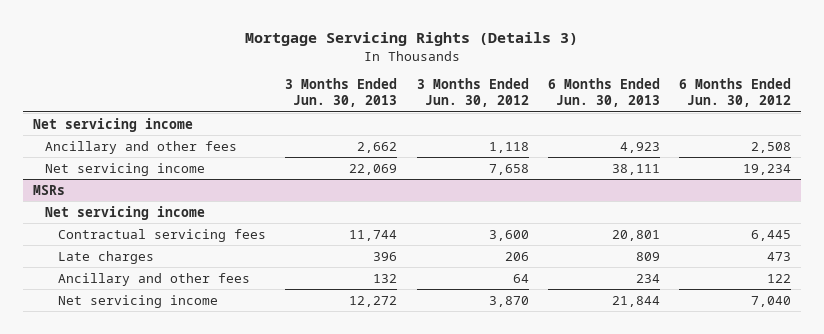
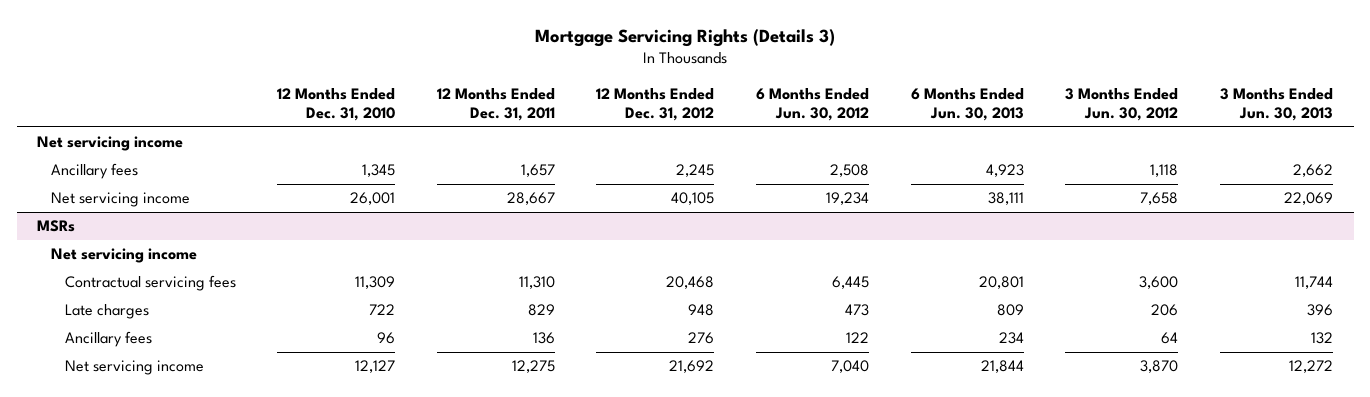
- | 3 Months Ended Jun. 30, 2013 | 3 Months Ended Jun. 30, 2012 | 6 Months Ended Jun. 30, 2013 | 6 Months Ended Jun. 30, 2012
+ | 12 Months Ended Dec. 31, 2010 | 12 Months Ended Dec. 31, 2011 | 12 Months Ended Dec. 31, 2012 | 6 Months Ended Jun. 30, 2012 | 6 Months Ended Jun. 30, 2013 | 3 Months Ended Jun. 30, 2012 | 3 Months Ended Jun. 30, 2013
- Ancillary and other fees | 2,662 | 1,118 | 4,923 | 2,508
+ Ancillary fees | 1,345 | 1,657 | 2,245 | 2,508 | 4,923 | 1,118 | 2,662
@ MSRs
- Ancillary and other fees | 132 | 64 | 234 | 122
+ Ancillary fees | 96 | 136 | 276 | 122 | 234 | 64 | 132

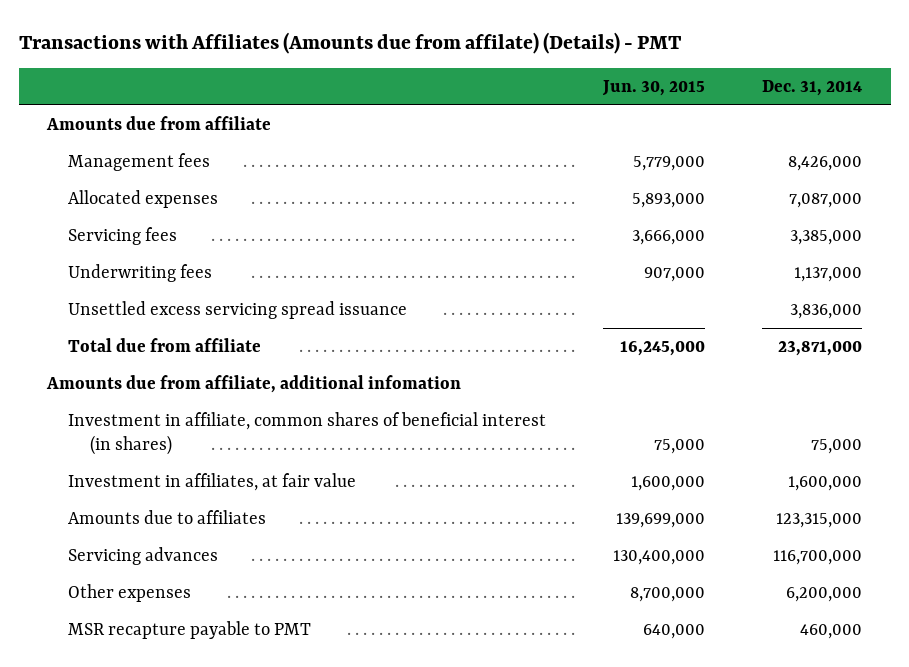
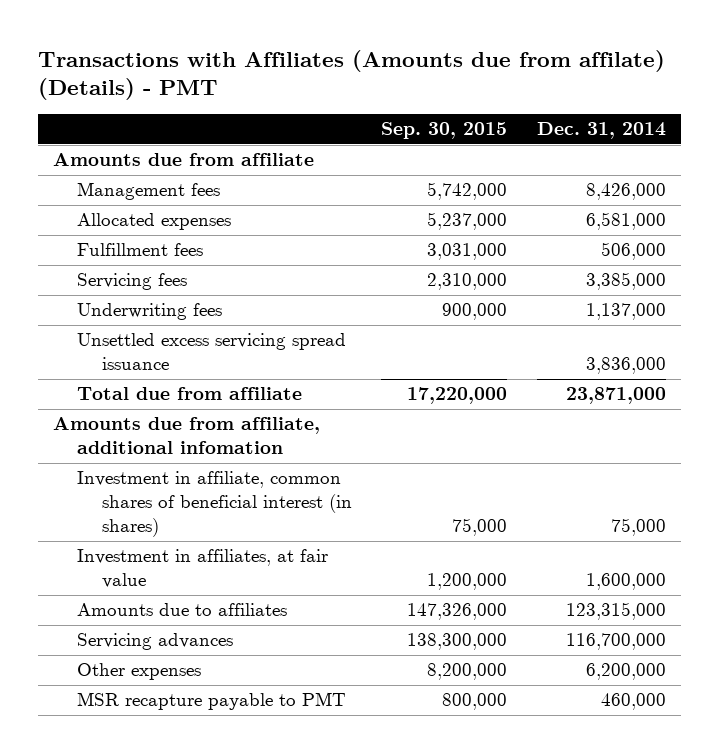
- | Jun. 30, 2015 | Dec. 31, 2014
+ | Sep. 30, 2015 | Dec. 31, 2014
- Allocated expenses | 5,893,000 | 7,087,000
+ Allocated expenses | 5,237,000 | 6,581,000
+ Fulfillment fees | 3,031,000 | 506,000

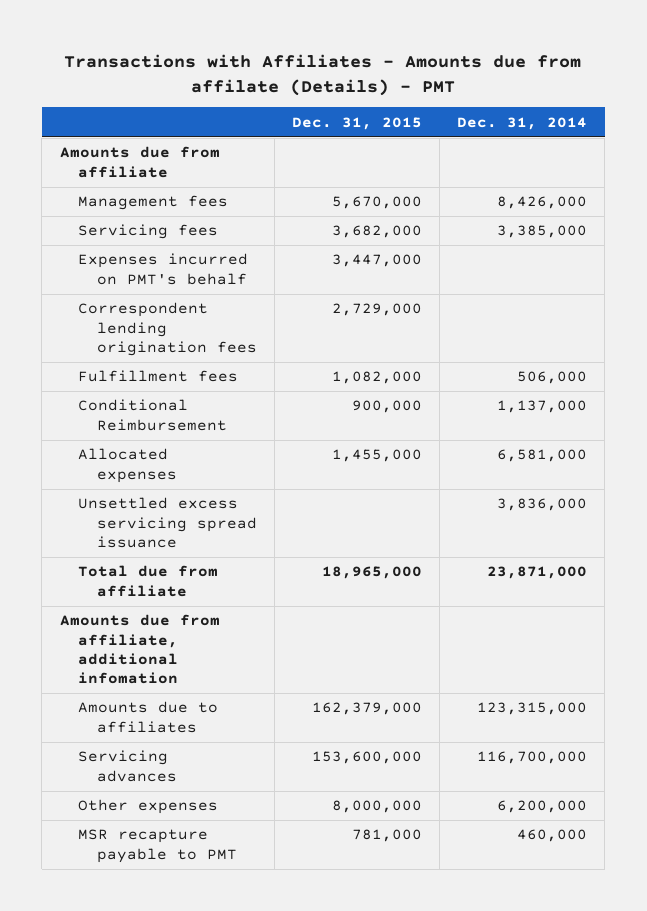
- Transactions with Affiliates (Amounts due from affilate) (Details) - PMT
+ Transactions with Affiliates - Amounts due from affilate (Details) - PMT
- | Sep. 30, 2015 | Dec. 31, 2014
+ | Dec. 31, 2015 | Dec. 31, 2014
- Underwriting fees | 900,000 | 1,137,000
+ Expenses incurred on PMT's behalf | 3,447,000 |
+ Correspondent lending origination fees | 2,729,000 |
moved down: Fulfillment fees | 1,082,000 | 506,000
+ Conditional Reimbursement | 900,000 | 1,137,000
moved down: Allocated expenses | 1,455,000 | 6,581,000
- Investment in affiliate, common shares of beneficial interest (in shares) | 75,000 | 75,000
- Investment in affiliates, at fair value | 1,200,000 | 1,600,000

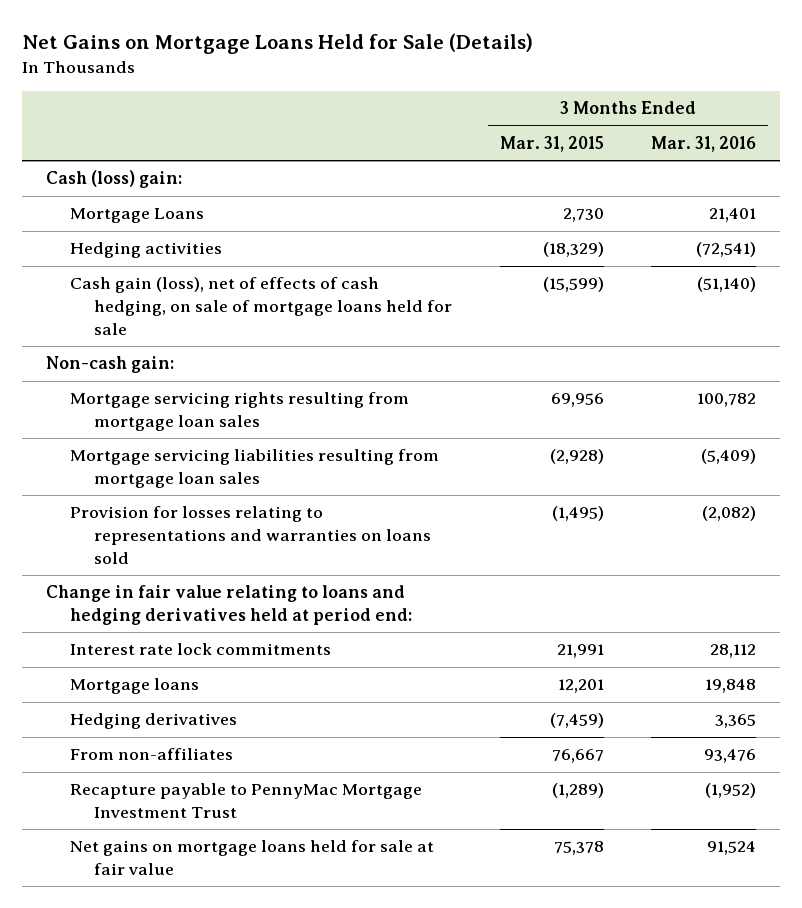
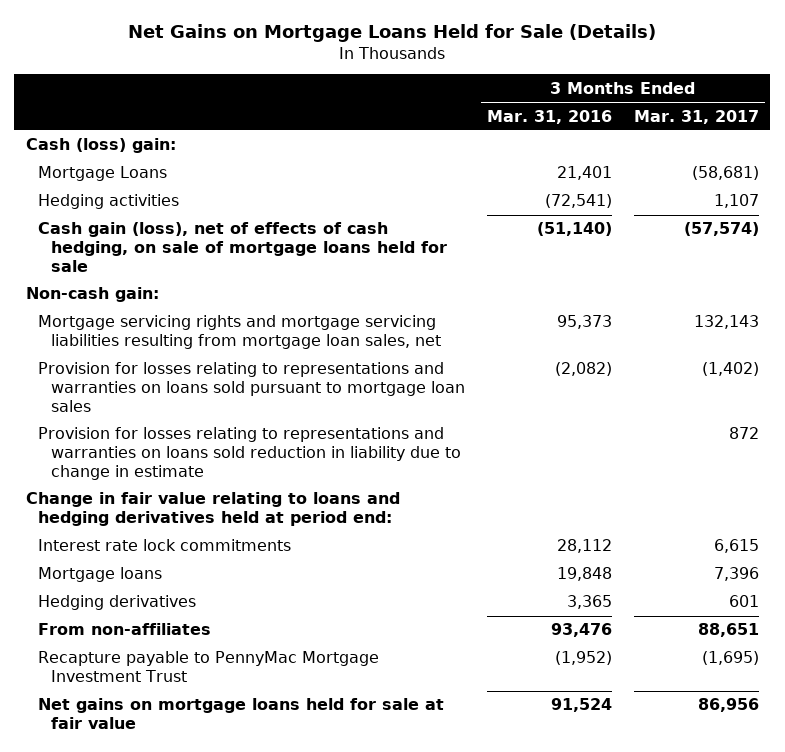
- | 3 Months Ended Mar. 31, 2015 | 3 Months Ended Mar. 31, 2016
+ | 3 Months Ended Mar. 31, 2016 | 3 Months Ended Mar. 31, 2017
- Mortgage servicing rights resulting from mortgage loan sales | 69,956 | 100,782
- Mortgage servicing liabilities resulting from mortgage loan sales | (2,928) | (5,409)
- Provision for losses relating to representations and warranties on loans sold | (1,495) | (2,082)
+ Mortgage servicing rights and mortgage servicing liabilities resulting from mortgage loan sales, net | 95,373 | 132,143
+ Provision for losses relating to representations and warranties on loans sold pursuant to mortgage loan sales | (2,082) | (1,402)
+ Provision for losses relating to representations and warranties on loans sold reduction in liability due to change in estimate | | 872

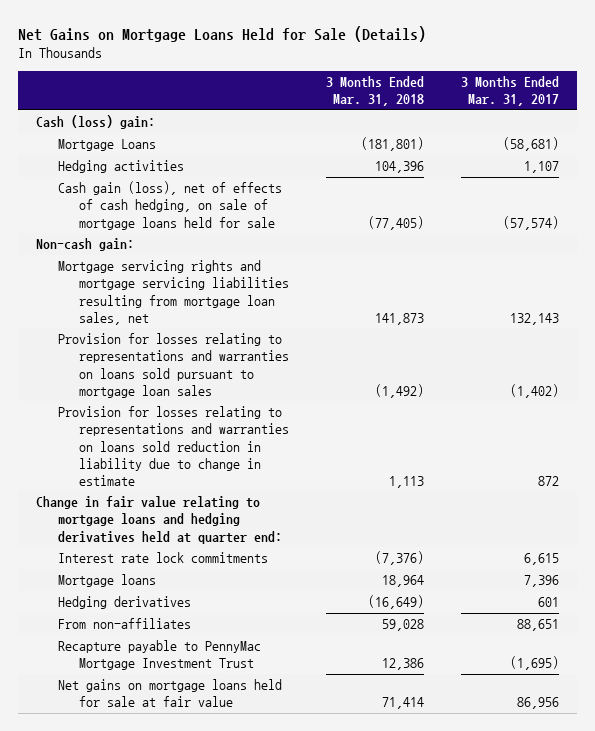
- | 3 Months Ended Mar. 31, 2016 | 3 Months Ended Mar. 31, 2017
+ | 3 Months Ended Mar. 31, 2018 | 3 Months Ended Mar. 31, 2017
- Change in fair value relating to loans and hedging derivatives held at period end:
+ Change in fair value relating to mortgage loans and hedging derivatives held at quarter end:

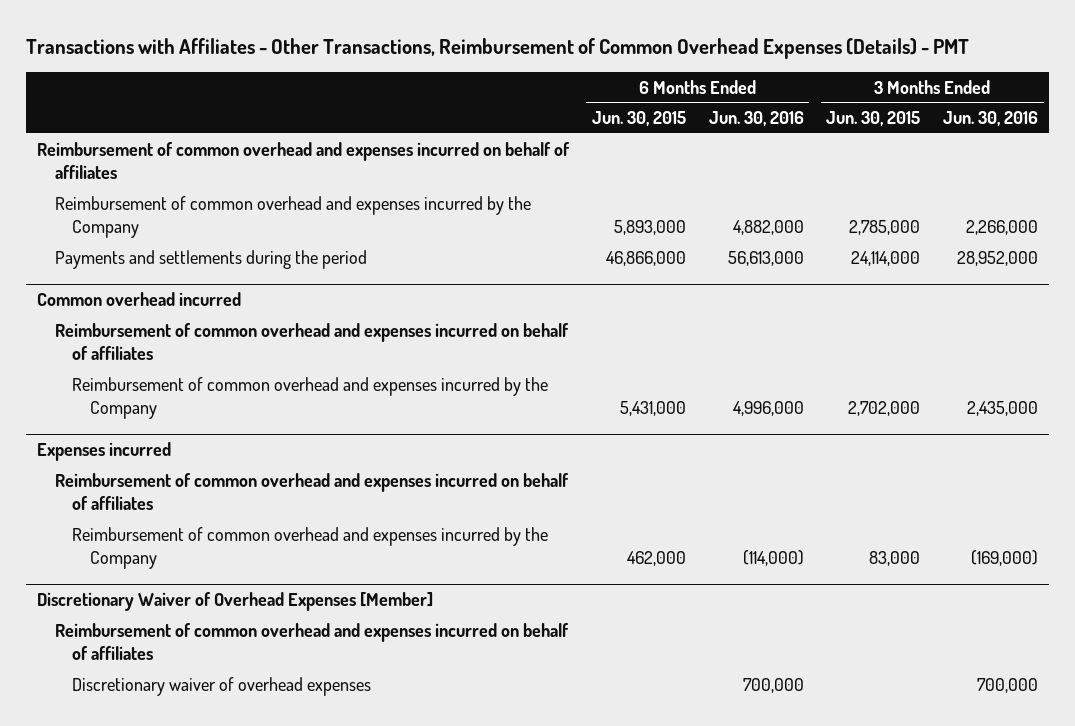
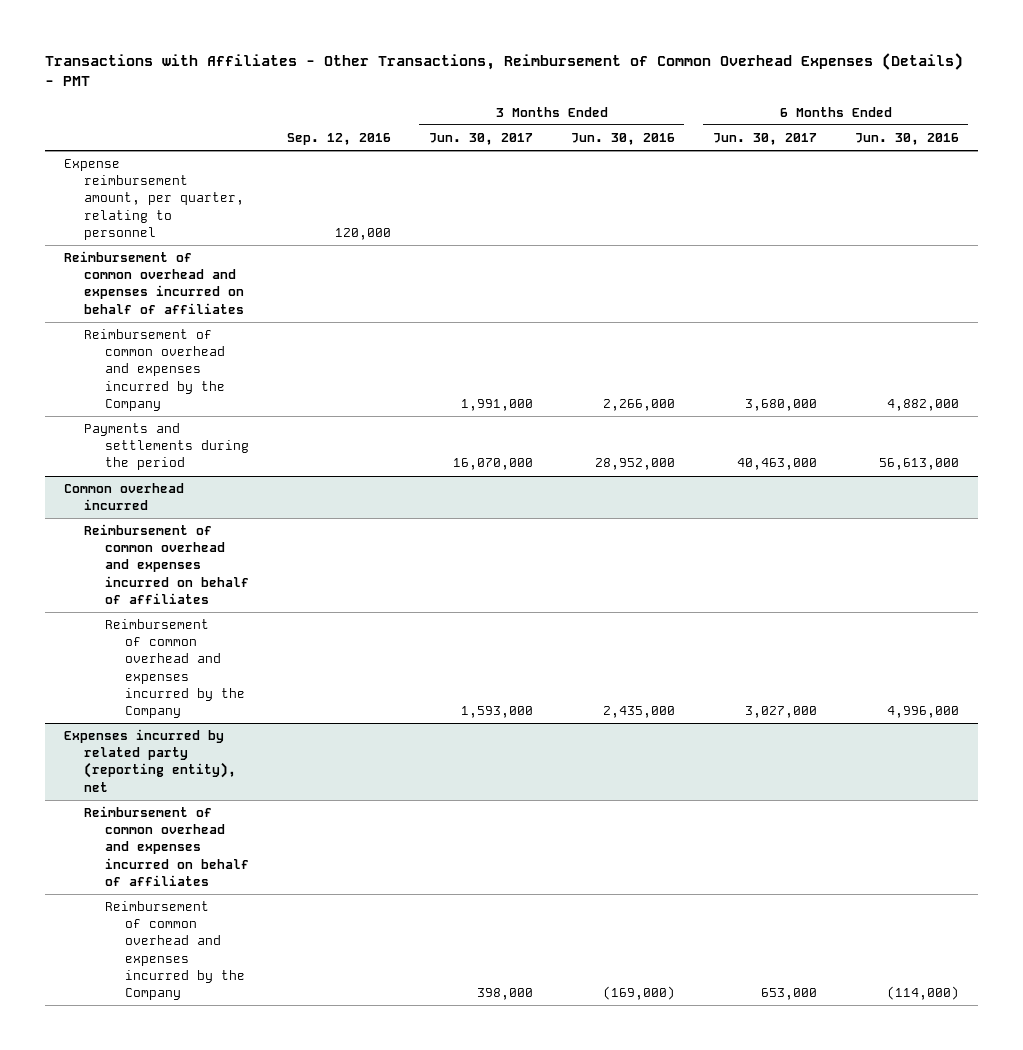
- | 6 Months Ended Jun. 30, 2015 | 6 Months Ended Jun. 30, 2016 | 3 Months Ended Jun. 30, 2015 | 3 Months Ended Jun. 30, 2016
+ | Sep. 12, 2016 | 3 Months Ended Jun. 30, 2017 | 3 Months Ended Jun. 30, 2016 | 6 Months Ended Jun. 30, 2017 | 6 Months Ended Jun. 30, 2016
+ Expense reimbursement amount, per quarter, relating to personnel | 120,000 | | | |
- Expenses incurred
+ Expenses incurred by related party (reporting entity), net
- Discretionary Waiver of Overhead Expenses [Member]
- Reimbursement of common overhead and expenses incurred on behalf of affiliates
- Discretionary waiver of overhead expenses | | 700,000 | | 700,000

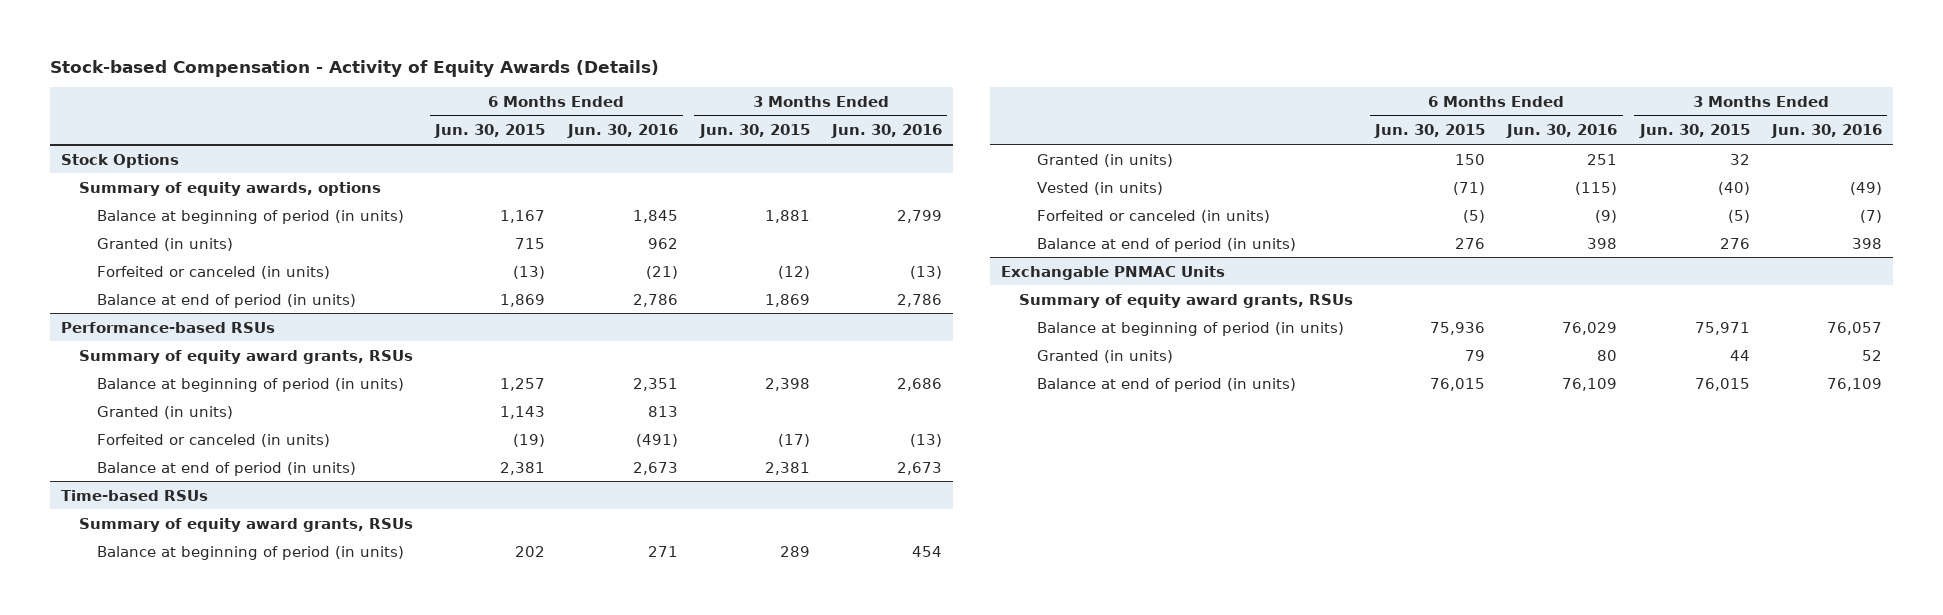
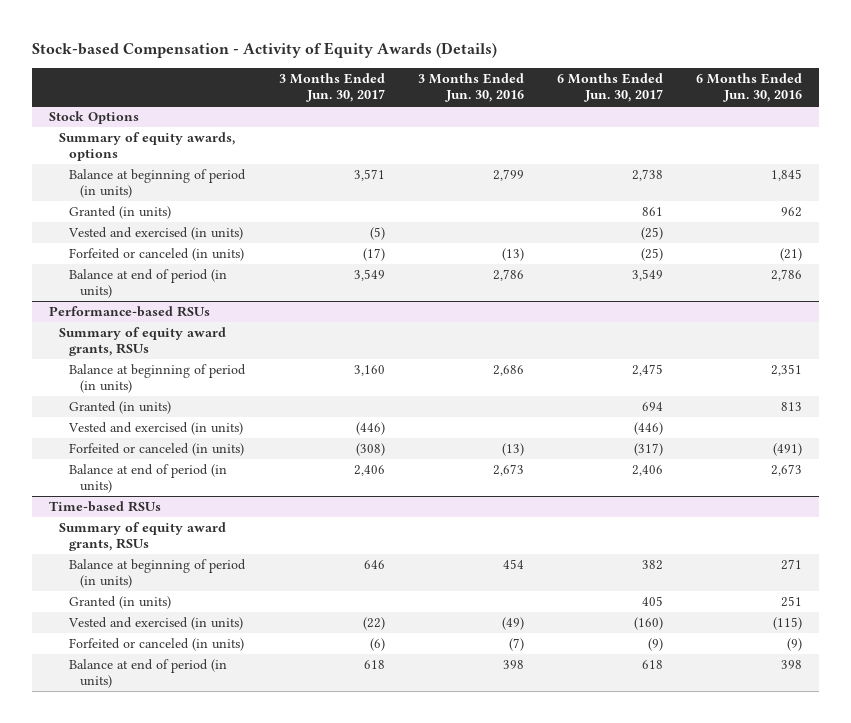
- | 6 Months Ended Jun. 30, 2015 | 6 Months Ended Jun. 30, 2016 | 3 Months Ended Jun. 30, 2015 | 3 Months Ended Jun. 30, 2016
+ | 3 Months Ended Jun. 30, 2017 | 3 Months Ended Jun. 30, 2016 | 6 Months Ended Jun. 30, 2017 | 6 Months Ended Jun. 30, 2016
@ Stock Options
+ Vested and exercised (in units) | (5) | | (25) |
@ Performance-based RSUs
+ Vested and exercised (in units) | (446) | | (446) |
@ Time-based RSUs
- Vested (in units) | (71) | (115) | (40) | (49)
+ Vested and exercised (in units) | (22) | (49) | (160) | (115)
- Exchangable PNMAC Units
- Summary of equity award grants, RSUs
- Balance at beginning of period (in units) | 75,936 | 76,029 | 75,971 | 76,057
- Granted (in units) | 79 | 80 | 44 | 52
- Balance at end of period (in units) | 76,015 | 76,109 | 76,015 | 76,109

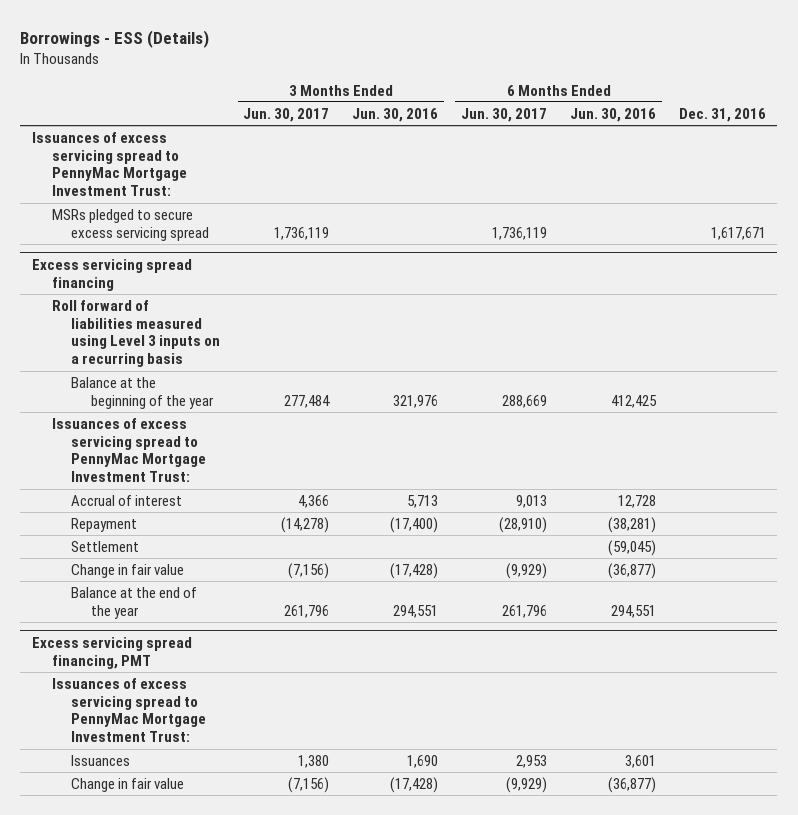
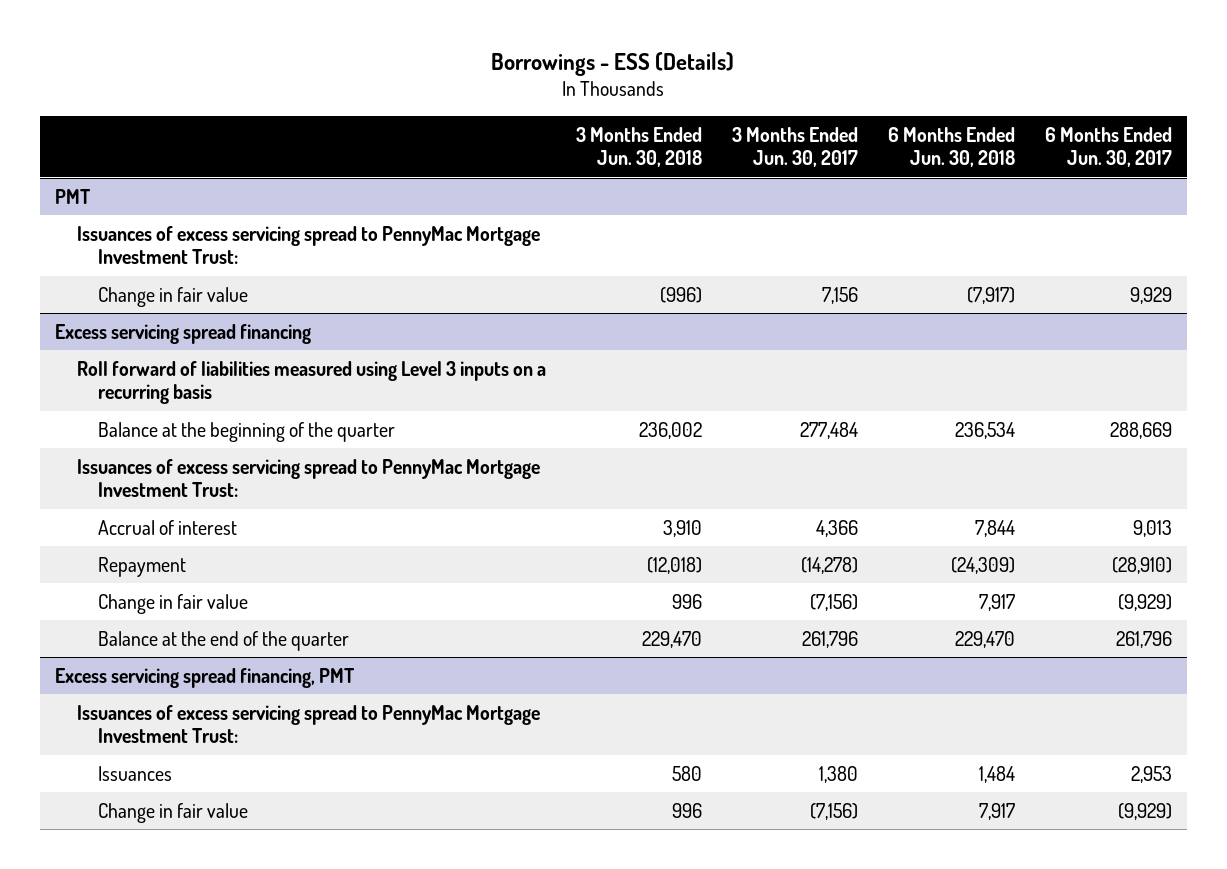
- | 3 Months Ended Jun. 30, 2017 | 3 Months Ended Jun. 30, 2016 | 6 Months Ended Jun. 30, 2017 | 6 Months Ended Jun. 30, 2016 | Dec. 31, 2016
+ | 3 Months Ended Jun. 30, 2018 | 3 Months Ended Jun. 30, 2017 | 6 Months Ended Jun. 30, 2018 | 6 Months Ended Jun. 30, 2017
+ PMT
- MSRs pledged to secure excess servicing spread | 1,736,119 | | 1,736,119 | | 1,617,671
+ Change in fair value | (996) | 7,156 | (7,917) | 9,929
@ Excess servicing spread financing
- Balance at the beginning of the year | 277,484 | 321,976 | 288,669 | 412,425 |
+ Balance at the beginning of the quarter | 236,002 | 277,484 | 236,534 | 288,669
- Settlement | | | | (59,045) |
- Balance at the end of the year | 261,796 | 294,551 | 261,796 | 294,551 |
+ Balance at the end of the quarter | 229,470 | 261,796 | 229,470 | 261,796

